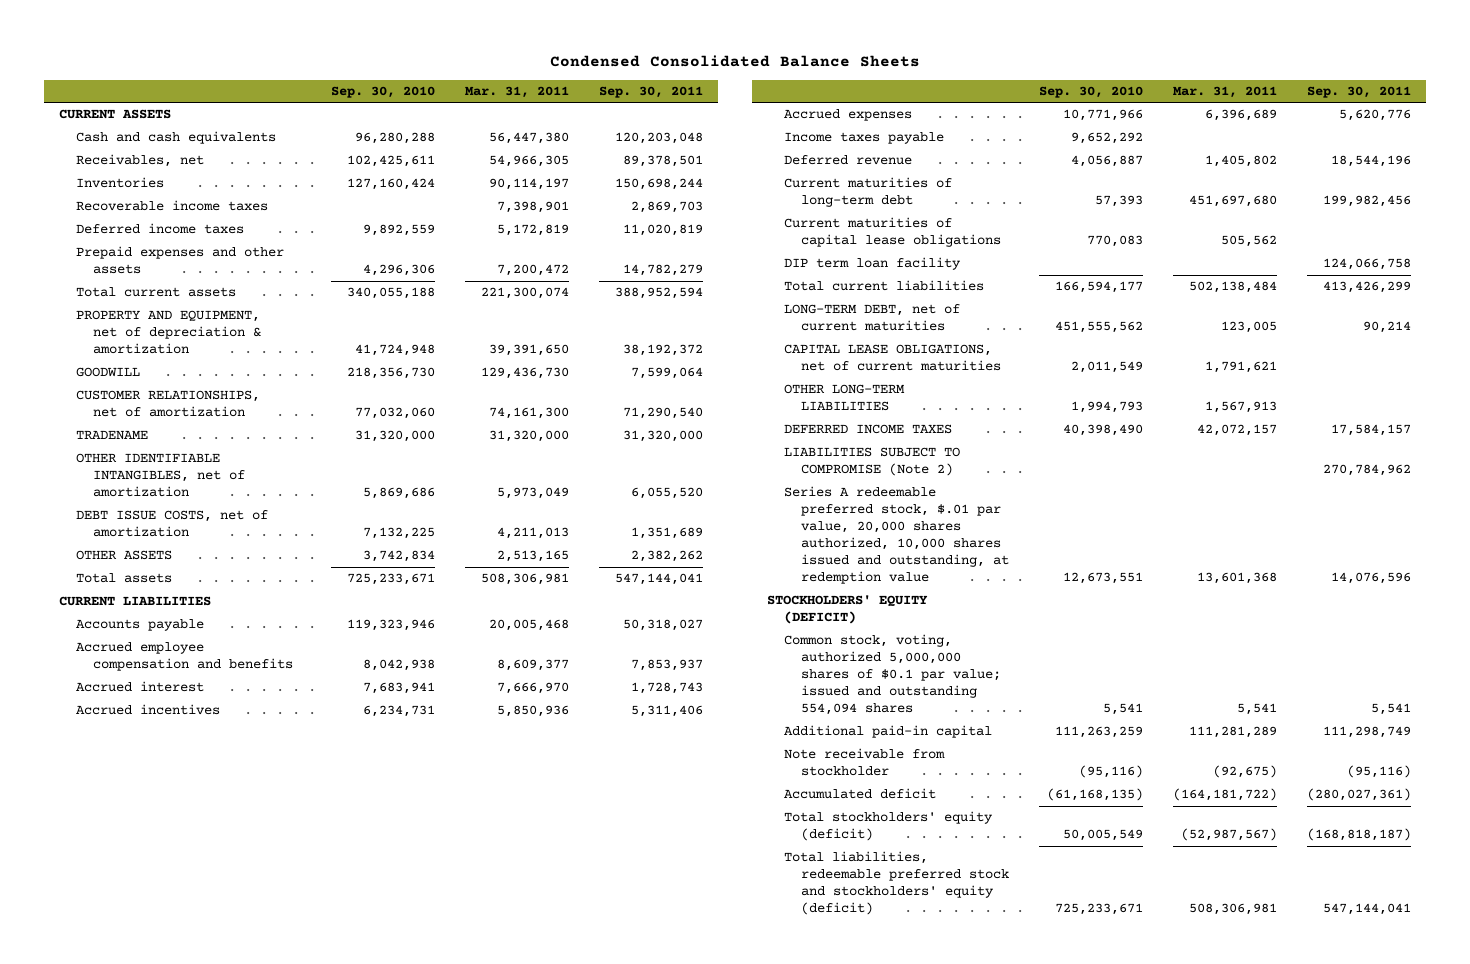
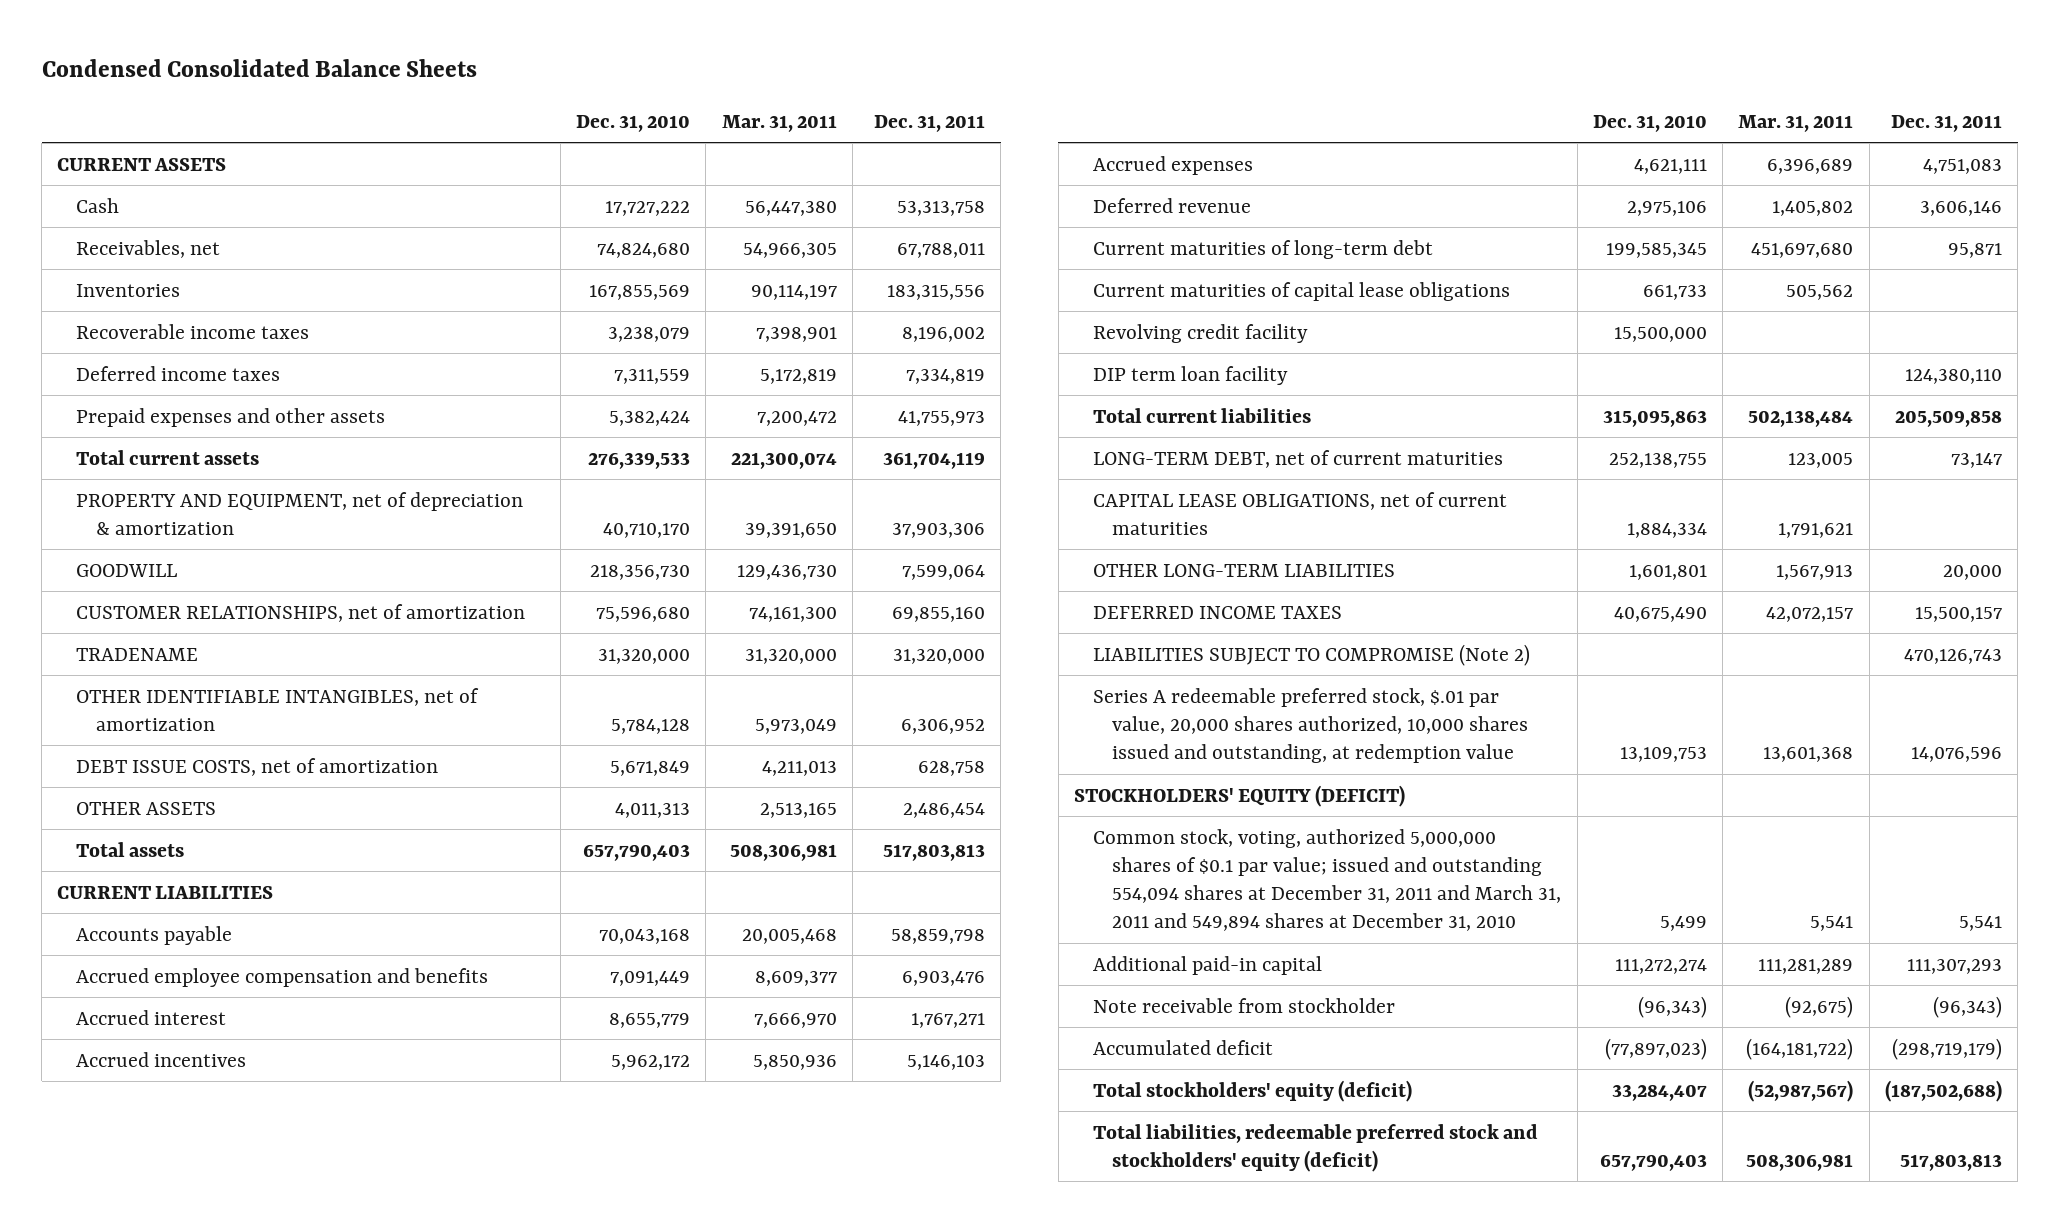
- | Sep. 30, 2010 | Mar. 31, 2011 | Sep. 30, 2011
+ | Dec. 31, 2010 | Mar. 31, 2011 | Dec. 31, 2011
- Cash and cash equivalents | 96,280,288 | 56,447,380 | 120,203,048
+ Cash | 17,727,222 | 56,447,380 | 53,313,758
- Income taxes payable | 9,652,292 | |
+ Revolving credit facility | 15,500,000 | |
- Common stock, voting, authorized 5,000,000 shares of $0.1 par value; issued and outstanding 554,094 shares | 5,541 | 5,541 | 5,541
+ Common stock, voting, authorized 5,000,000 shares of $0.1 par value; issued and outstanding 554,094 shares at December 31, 2011 and March 31, 2011 and 549,894 shares at December 31, 2010 | 5,499 | 5,541 | 5,541

